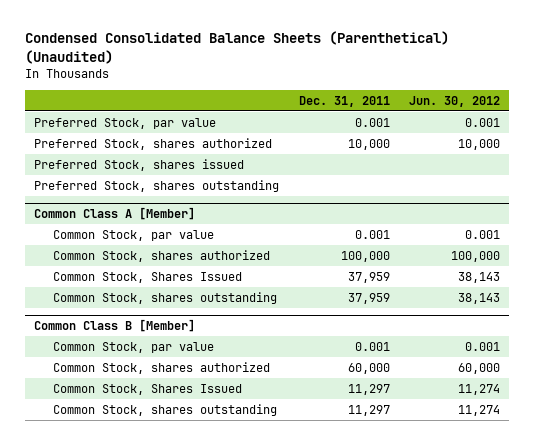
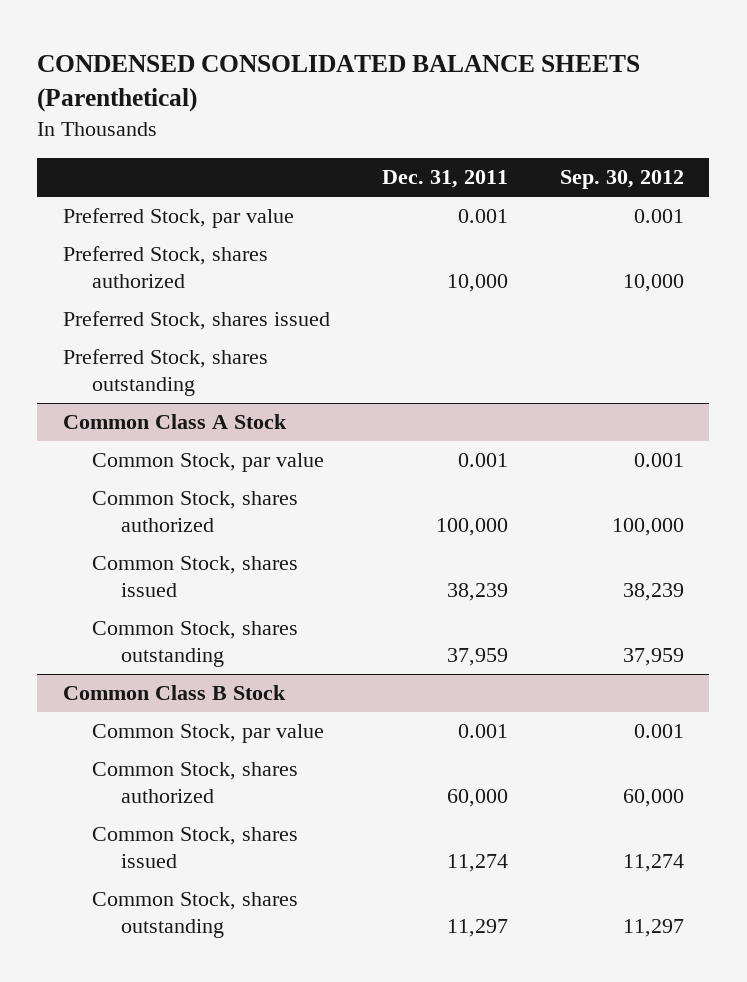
- Condensed Consolidated Balance Sheets (Parenthetical) (Unaudited)
+ CONDENSED CONSOLIDATED BALANCE SHEETS (Parenthetical)
- | Dec. 31, 2011 | Jun. 30, 2012
+ | Dec. 31, 2011 | Sep. 30, 2012
- Common Class A [Member]
+ Common Class A Stock
- Common Stock, Shares Issued | 37,959 | 38,143
+ Common Stock, shares issued | 38,239 | 38,239
- Common Class B [Member]
+ Common Class B Stock
- Common Stock, Shares Issued | 11,297 | 11,274
+ Common Stock, shares issued | 11,274 | 11,274

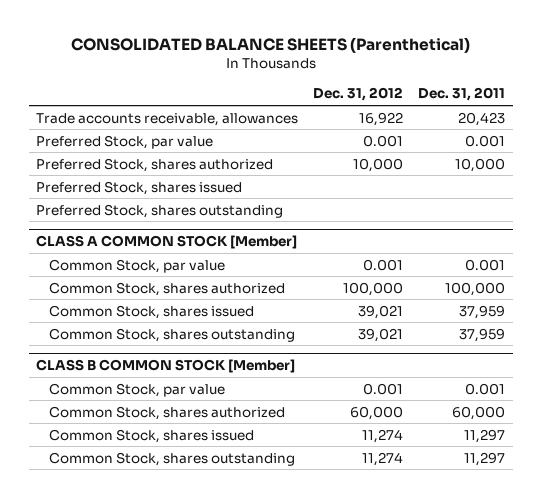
- CONDENSED CONSOLIDATED BALANCE SHEETS (Parenthetical)
+ CONSOLIDATED BALANCE SHEETS (Parenthetical)
- | Dec. 31, 2011 | Sep. 30, 2012
+ | Dec. 31, 2012 | Dec. 31, 2011
+ Trade accounts receivable, allowances | 16,922 | 20,423
- Common Class A Stock
+ CLASS A COMMON STOCK [Member]
- Common Stock, shares issued | 38,239 | 38,239
+ Common Stock, shares issued | 39,021 | 37,959
- Common Class B Stock
+ CLASS B COMMON STOCK [Member]
- Common Stock, shares issued | 11,274 | 11,274
+ Common Stock, shares issued | 11,274 | 11,297

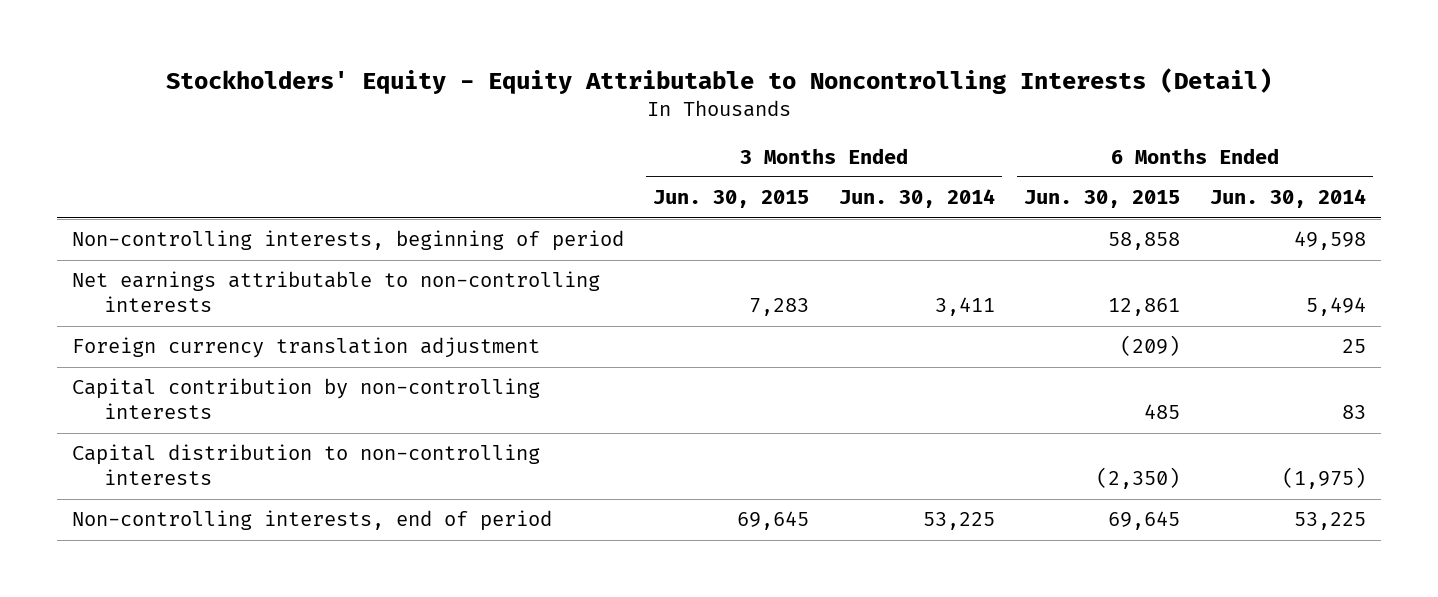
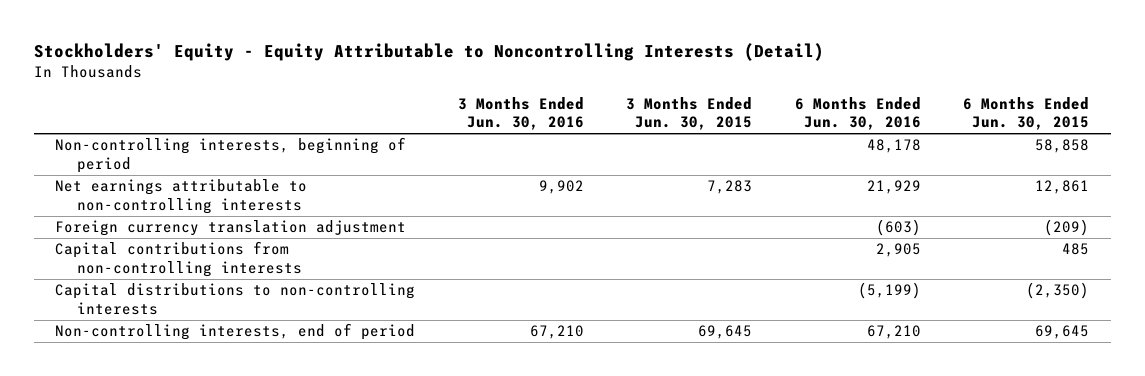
- | 3 Months Ended Jun. 30, 2015 | 3 Months Ended Jun. 30, 2014 | 6 Months Ended Jun. 30, 2015 | 6 Months Ended Jun. 30, 2014
+ | 3 Months Ended Jun. 30, 2016 | 3 Months Ended Jun. 30, 2015 | 6 Months Ended Jun. 30, 2016 | 6 Months Ended Jun. 30, 2015
- Capital contribution by non-controlling interests | | | 485 | 83
- Capital distribution to non-controlling interests | | | (2,350) | (1,975)
+ Capital contributions from non-controlling interests | | | 2,905 | 485
+ Capital distributions to non-controlling interests | | | (5,199) | (2,350)

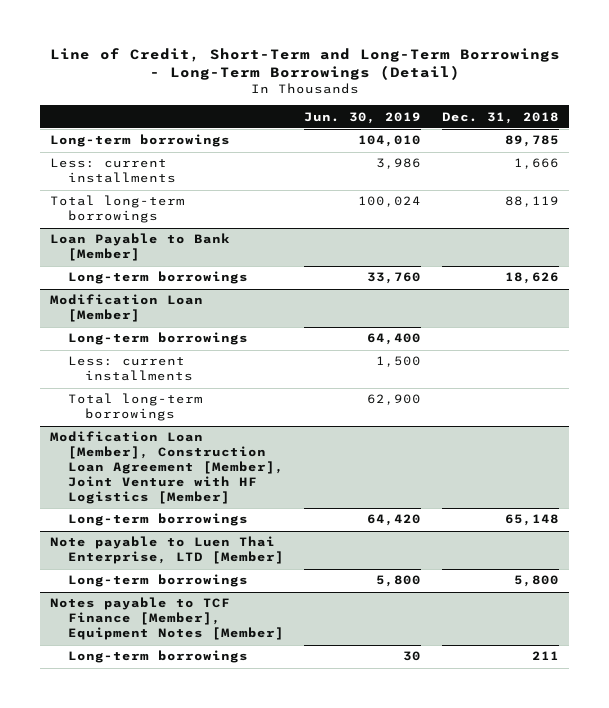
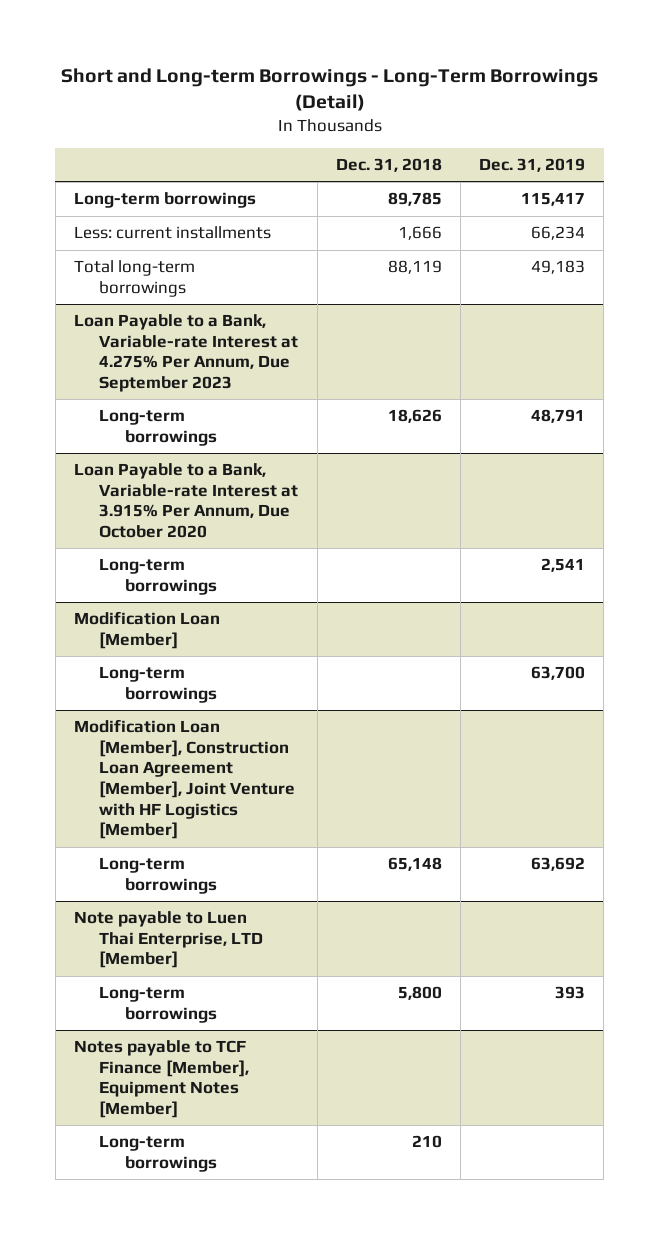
- Line of Credit, Short-Term and Long-Term Borrowings - Long-Term Borrowings (Detail)
+ Short and Long-term Borrowings - Long-Term Borrowings (Detail)
- | Jun. 30, 2019 | Dec. 31, 2018
+ | Dec. 31, 2018 | Dec. 31, 2019
- Loan Payable to Bank [Member]
+ Loan Payable to a Bank, Variable-rate Interest at 4.275% Per Annum, Due September 2023
+ Loan Payable to a Bank, Variable-rate Interest at 3.915% Per Annum, Due October 2020
+ Long-term borrowings | | 2,541
@ Modification Loan [Member]
- Less: current installments | 1,500 |
- Total long-term borrowings | 62,900 |
@ Notes payable to TCF Finance [Member], Equipment Notes [Member]
- Long-term borrowings | 30 | 211
+ Long-term borrowings | 210 |

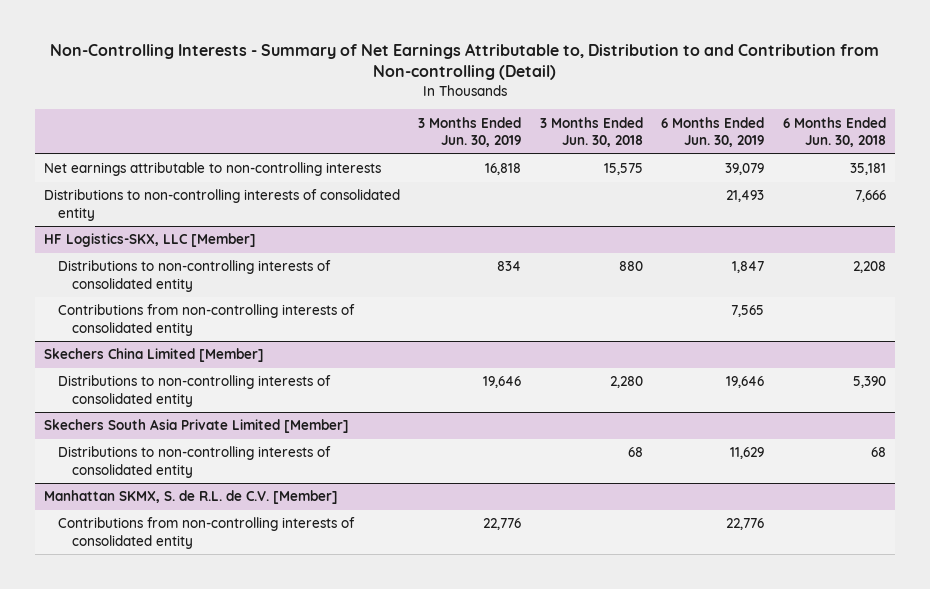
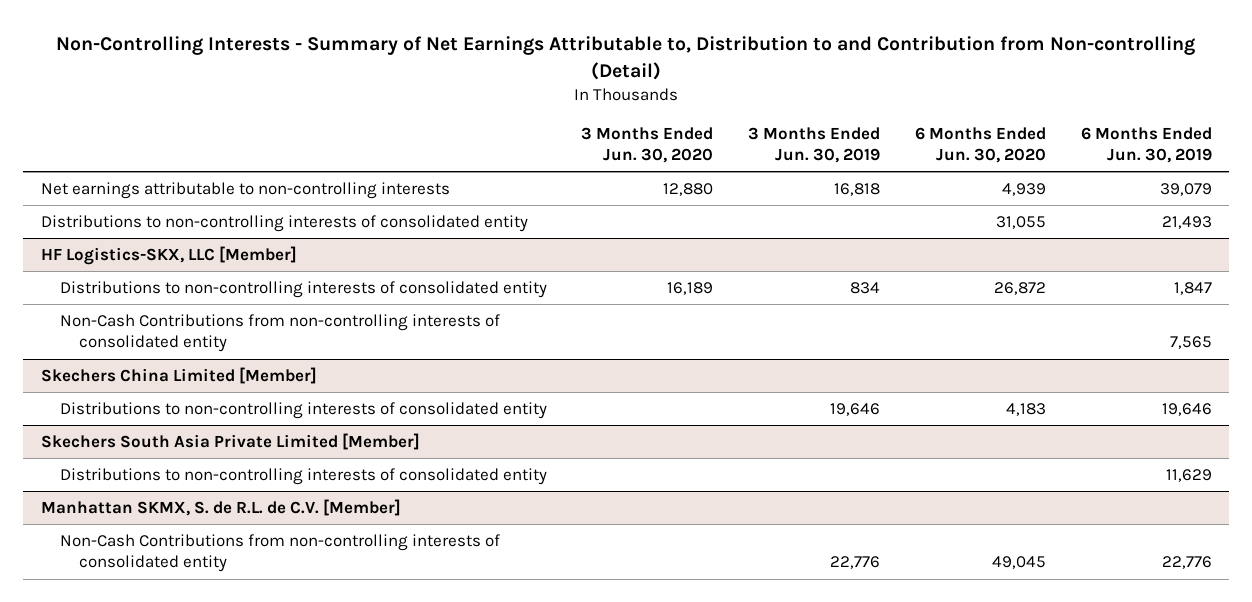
- | 3 Months Ended Jun. 30, 2019 | 3 Months Ended Jun. 30, 2018 | 6 Months Ended Jun. 30, 2019 | 6 Months Ended Jun. 30, 2018
+ | 3 Months Ended Jun. 30, 2020 | 3 Months Ended Jun. 30, 2019 | 6 Months Ended Jun. 30, 2020 | 6 Months Ended Jun. 30, 2019
@ HF Logistics-SKX, LLC [Member]
- Contributions from non-controlling interests of consolidated entity | | | 7,565 |
+ Non-Cash Contributions from non-controlling interests of consolidated entity | | | | 7,565
@ Manhattan SKMX, S. de R.L. de C.V. [Member]
- Contributions from non-controlling interests of consolidated entity | 22,776 | | 22,776 |
+ Non-Cash Contributions from non-controlling interests of consolidated entity | | 22,776 | 49,045 | 22,776

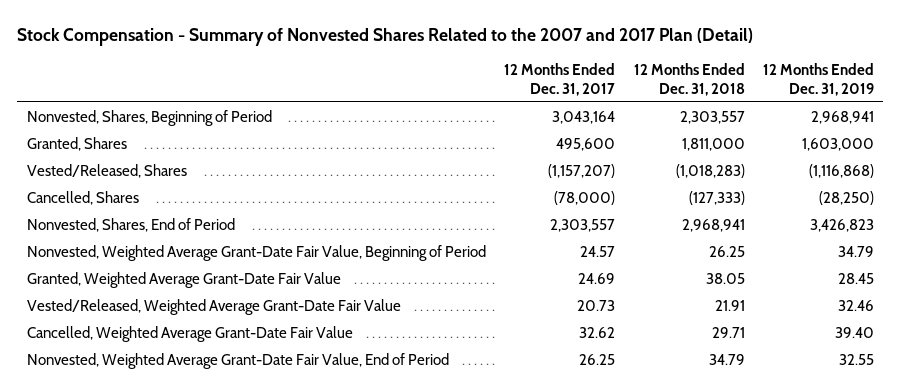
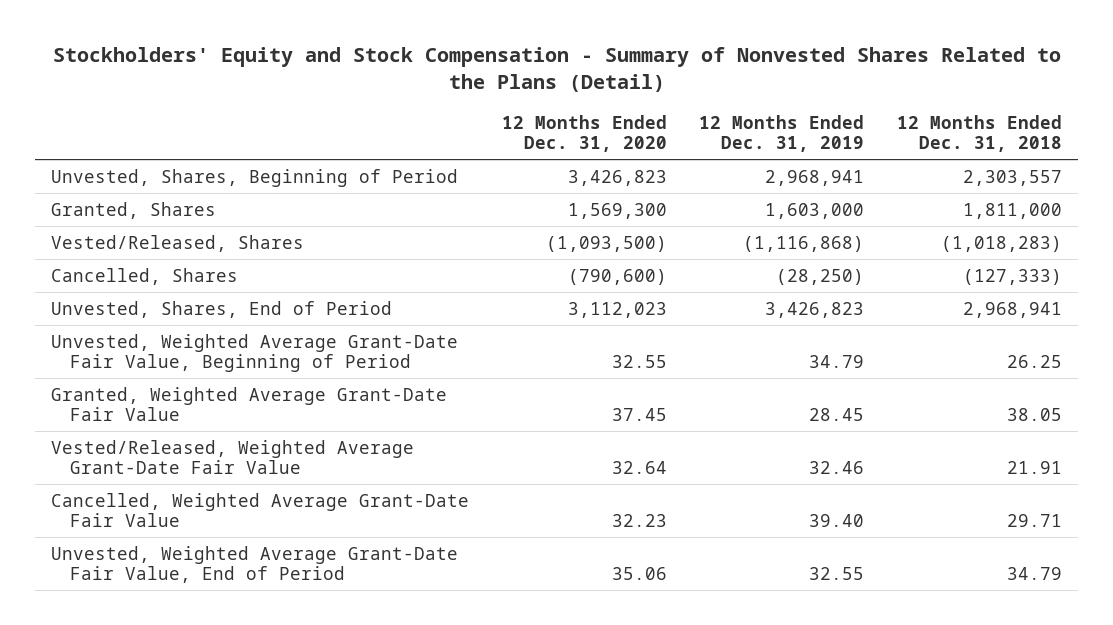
- Stock Compensation - Summary of Nonvested Shares Related to the 2007 and 2017 Plan (Detail)
+ Stockholders' Equity and Stock Compensation - Summary of Nonvested Shares Related to the Plans (Detail)
- | 12 Months Ended Dec. 31, 2017 | 12 Months Ended Dec. 31, 2018 | 12 Months Ended Dec. 31, 2019
+ | 12 Months Ended Dec. 31, 2020 | 12 Months Ended Dec. 31, 2019 | 12 Months Ended Dec. 31, 2018
- Nonvested, Shares, Beginning of Period | 3,043,164 | 2,303,557 | 2,968,941
+ Unvested, Shares, Beginning of Period | 3,426,823 | 2,968,941 | 2,303,557
- Nonvested, Shares, End of Period | 2,303,557 | 2,968,941 | 3,426,823
- Nonvested, Weighted Average Grant-Date Fair Value, Beginning of Period | 24.57 | 26.25 | 34.79
+ Unvested, Shares, End of Period | 3,112,023 | 3,426,823 | 2,968,941
+ Unvested, Weighted Average Grant-Date Fair Value, Beginning of Period | 32.55 | 34.79 | 26.25
- Nonvested, Weighted Average Grant-Date Fair Value, End of Period | 26.25 | 34.79 | 32.55
+ Unvested, Weighted Average Grant-Date Fair Value, End of Period | 35.06 | 32.55 | 34.79

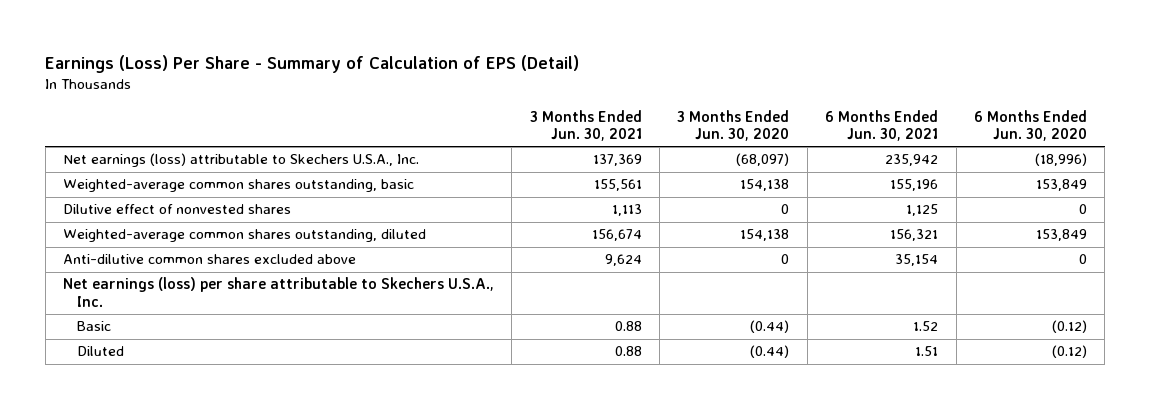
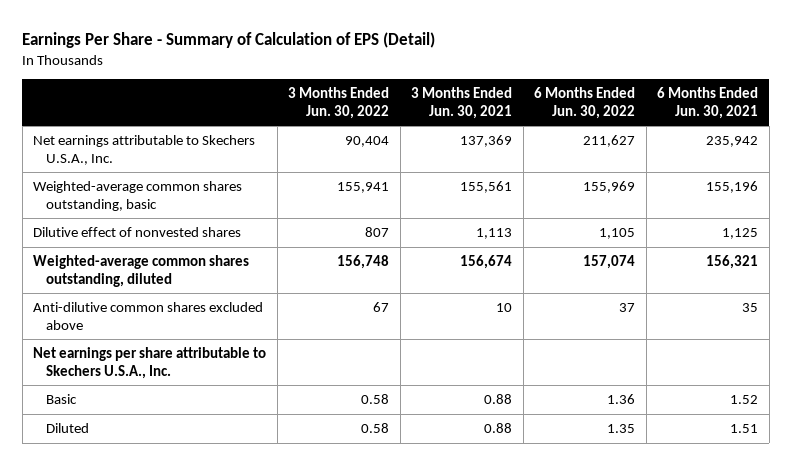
- Earnings (Loss) Per Share - Summary of Calculation of EPS (Detail)
+ Earnings Per Share - Summary of Calculation of EPS (Detail)
- | 3 Months Ended Jun. 30, 2021 | 3 Months Ended Jun. 30, 2020 | 6 Months Ended Jun. 30, 2021 | 6 Months Ended Jun. 30, 2020
+ | 3 Months Ended Jun. 30, 2022 | 3 Months Ended Jun. 30, 2021 | 6 Months Ended Jun. 30, 2022 | 6 Months Ended Jun. 30, 2021
- Net earnings (loss) attributable to Skechers U.S.A., Inc. | 137,369 | (68,097) | 235,942 | (18,996)
+ Net earnings attributable to Skechers U.S.A., Inc. | 90,404 | 137,369 | 211,627 | 235,942
- Anti-dilutive common shares excluded above | 9,624 | 0 | 35,154 | 0
- Net earnings (loss) per share attributable to Skechers U.S.A., Inc.
+ Anti-dilutive common shares excluded above | 67 | 10 | 37 | 35
+ Net earnings per share attributable to Skechers U.S.A., Inc.

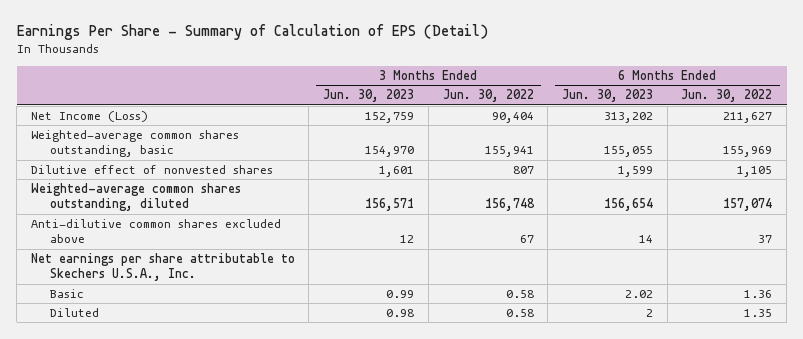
- | 3 Months Ended Jun. 30, 2022 | 3 Months Ended Jun. 30, 2021 | 6 Months Ended Jun. 30, 2022 | 6 Months Ended Jun. 30, 2021
+ | 3 Months Ended Jun. 30, 2023 | 3 Months Ended Jun. 30, 2022 | 6 Months Ended Jun. 30, 2023 | 6 Months Ended Jun. 30, 2022
- Net earnings attributable to Skechers U.S.A., Inc. | 90,404 | 137,369 | 211,627 | 235,942
+ Net Income (Loss) | 152,759 | 90,404 | 313,202 | 211,627

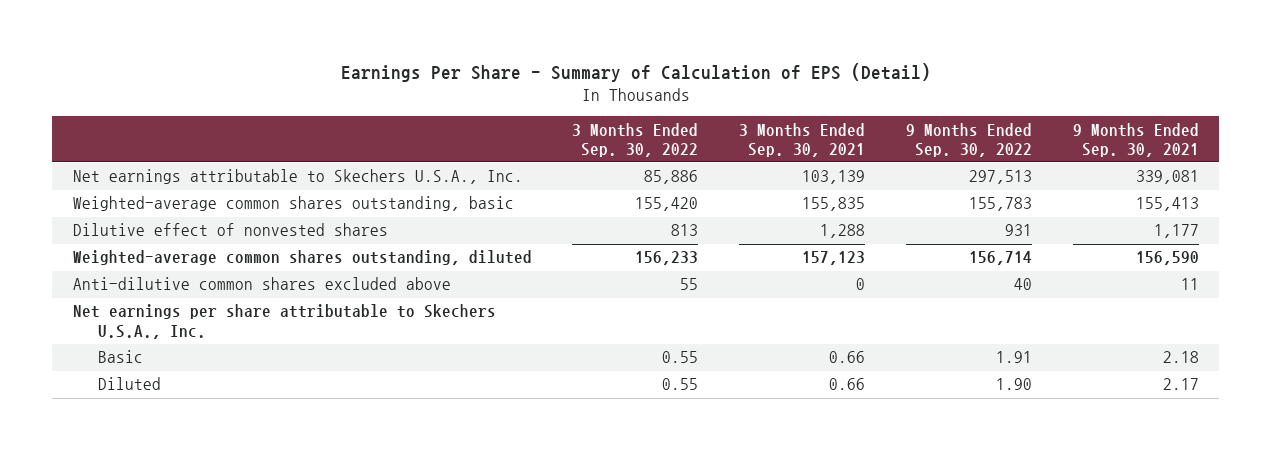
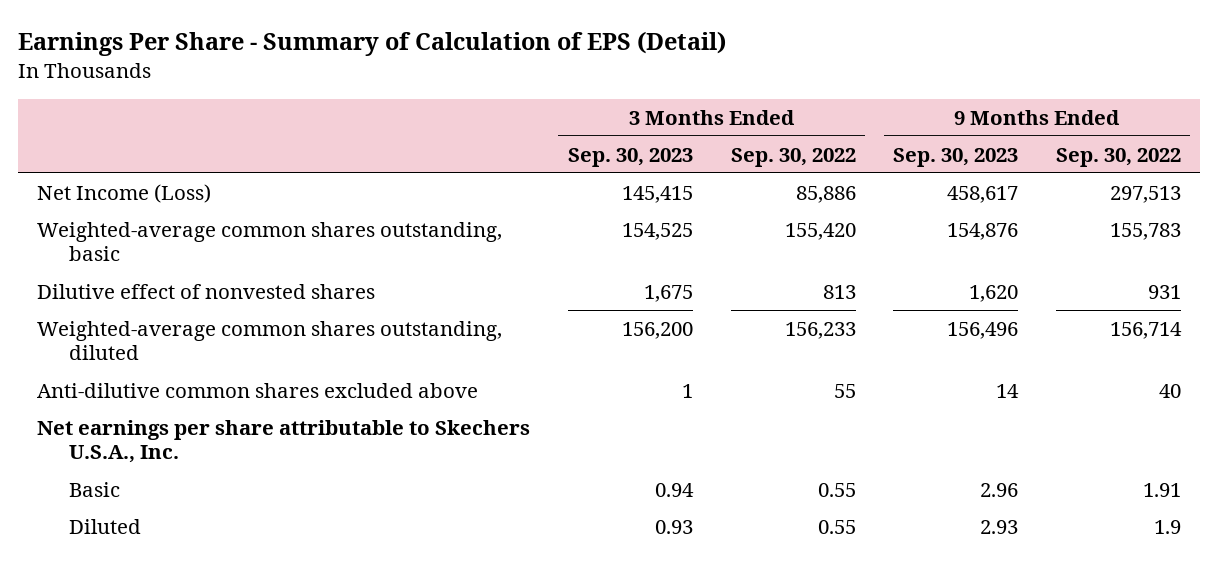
- | 3 Months Ended Sep. 30, 2022 | 3 Months Ended Sep. 30, 2021 | 9 Months Ended Sep. 30, 2022 | 9 Months Ended Sep. 30, 2021
+ | 3 Months Ended Sep. 30, 2023 | 3 Months Ended Sep. 30, 2022 | 9 Months Ended Sep. 30, 2023 | 9 Months Ended Sep. 30, 2022
- Net earnings attributable to Skechers U.S.A., Inc. | 85,886 | 103,139 | 297,513 | 339,081
+ Net Income (Loss) | 145,415 | 85,886 | 458,617 | 297,513
- Diluted | 0.55 | 0.66 | 1.90 | 2.17
+ Diluted | 0.93 | 0.55 | 2.93 | 1.9

